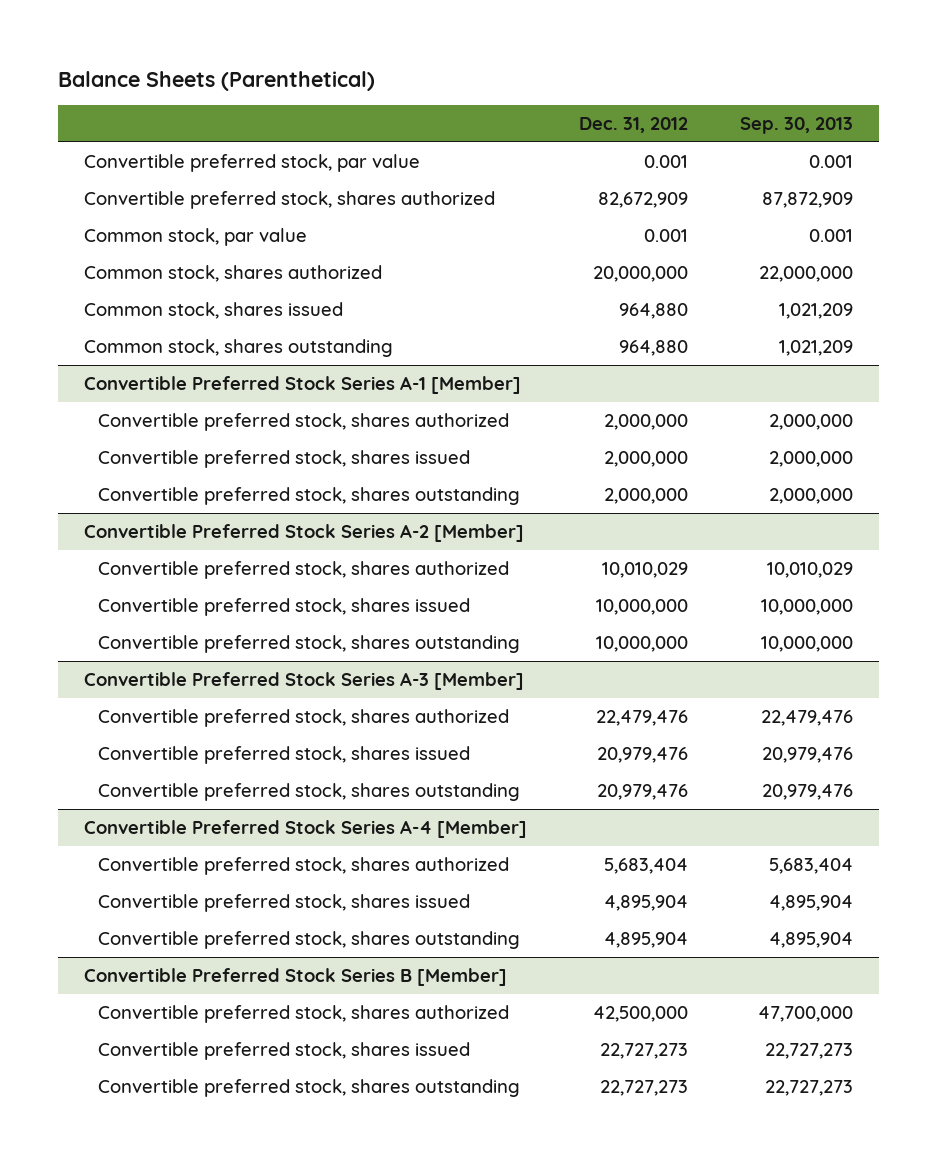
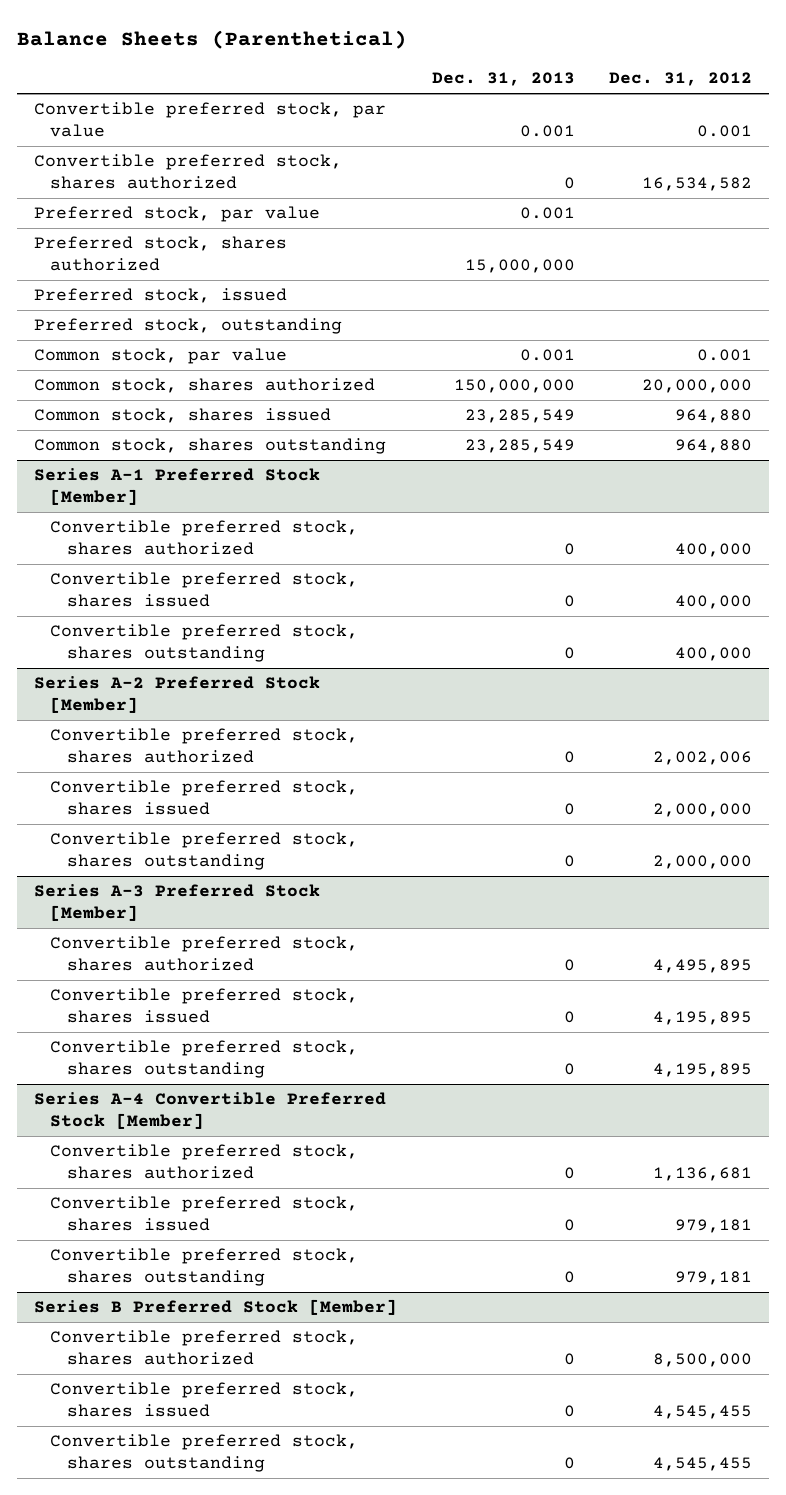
- | Dec. 31, 2012 | Sep. 30, 2013
+ | Dec. 31, 2013 | Dec. 31, 2012
- Convertible preferred stock, shares authorized | 82,672,909 | 87,872,909
+ Convertible preferred stock, shares authorized | 0 | 16,534,582
+ Preferred stock, par value | 0.001 |
+ Preferred stock, shares authorized | 15,000,000 |
+ Preferred stock, issued
+ Preferred stock, outstanding
- Convertible Preferred Stock Series A-1 [Member]
- Convertible preferred stock, shares authorized | 2,000,000 | 2,000,000
+ Series A-1 Preferred Stock [Member]
+ Convertible preferred stock, shares authorized | 0 | 400,000
+ Convertible preferred stock, shares issued | 0 | 400,000
+ Convertible preferred stock, shares outstanding | 0 | 400,000
+ Series A-2 Preferred Stock [Member]
+ Convertible preferred stock, shares authorized | 0 | 2,002,006
- Convertible Preferred Stock Series A-2 [Member]
- Convertible preferred stock, shares authorized | 10,010,029 | 10,010,029
- Convertible preferred stock, shares issued | 10,000,000 | 10,000,000
- Convertible preferred stock, shares outstanding | 10,000,000 | 10,000,000
- Convertible Preferred Stock Series A-3 [Member]
- Convertible preferred stock, shares authorized | 22,479,476 | 22,479,476
- Convertible preferred stock, shares issued | 20,979,476 | 20,979,476
- Convertible preferred stock, shares outstanding | 20,979,476 | 20,979,476
- Convertible Preferred Stock Series A-4 [Member]
- Convertible preferred stock, shares authorized | 5,683,404 | 5,683,404
- Convertible preferred stock, shares issued | 4,895,904 | 4,895,904
- Convertible preferred stock, shares outstanding | 4,895,904 | 4,895,904
- Convertible Preferred Stock Series B [Member]
- Convertible preferred stock, shares authorized | 42,500,000 | 47,700,000
- Convertible preferred stock, shares issued | 22,727,273 | 22,727,273
- Convertible preferred stock, shares outstanding | 22,727,273 | 22,727,273
+ Series A-3 Preferred Stock [Member]
+ Convertible preferred stock, shares authorized | 0 | 4,495,895
+ Convertible preferred stock, shares issued | 0 | 4,195,895
+ Convertible preferred stock, shares outstanding | 0 | 4,195,895
+ Series A-4 Convertible Preferred Stock [Member]
+ Convertible preferred stock, shares authorized | 0 | 1,136,681
+ Convertible preferred stock, shares issued | 0 | 979,181
+ Convertible preferred stock, shares outstanding | 0 | 979,181
+ Series B Preferred Stock [Member]
+ Convertible preferred stock, shares authorized | 0 | 8,500,000
+ Convertible preferred stock, shares issued | 0 | 4,545,455
+ Convertible preferred stock, shares outstanding | 0 | 4,545,455

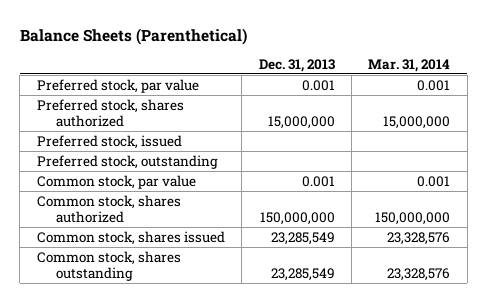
- | Dec. 31, 2013 | Dec. 31, 2012
+ | Dec. 31, 2013 | Mar. 31, 2014
- Convertible preferred stock, par value | 0.001 | 0.001
- Convertible preferred stock, shares authorized | 0 | 16,534,582
- Series A-1 Preferred Stock [Member]
- Convertible preferred stock, shares authorized | 0 | 400,000
- Convertible preferred stock, shares issued | 0 | 400,000
- Convertible preferred stock, shares outstanding | 0 | 400,000
- Series A-2 Preferred Stock [Member]
- Convertible preferred stock, shares authorized | 0 | 2,002,006
- Convertible preferred stock, shares issued | 0 | 2,000,000
- Convertible preferred stock, shares outstanding | 0 | 2,000,000
- Series A-3 Preferred Stock [Member]
- Convertible preferred stock, shares authorized | 0 | 4,495,895
- Convertible preferred stock, shares issued | 0 | 4,195,895
- Convertible preferred stock, shares outstanding | 0 | 4,195,895
- Series A-4 Convertible Preferred Stock [Member]
- Convertible preferred stock, shares authorized | 0 | 1,136,681
- Convertible preferred stock, shares issued | 0 | 979,181
- Convertible preferred stock, shares outstanding | 0 | 979,181
- Series B Preferred Stock [Member]
- Convertible preferred stock, shares authorized | 0 | 8,500,000
- Convertible preferred stock, shares issued | 0 | 4,545,455
- Convertible preferred stock, shares outstanding | 0 | 4,545,455

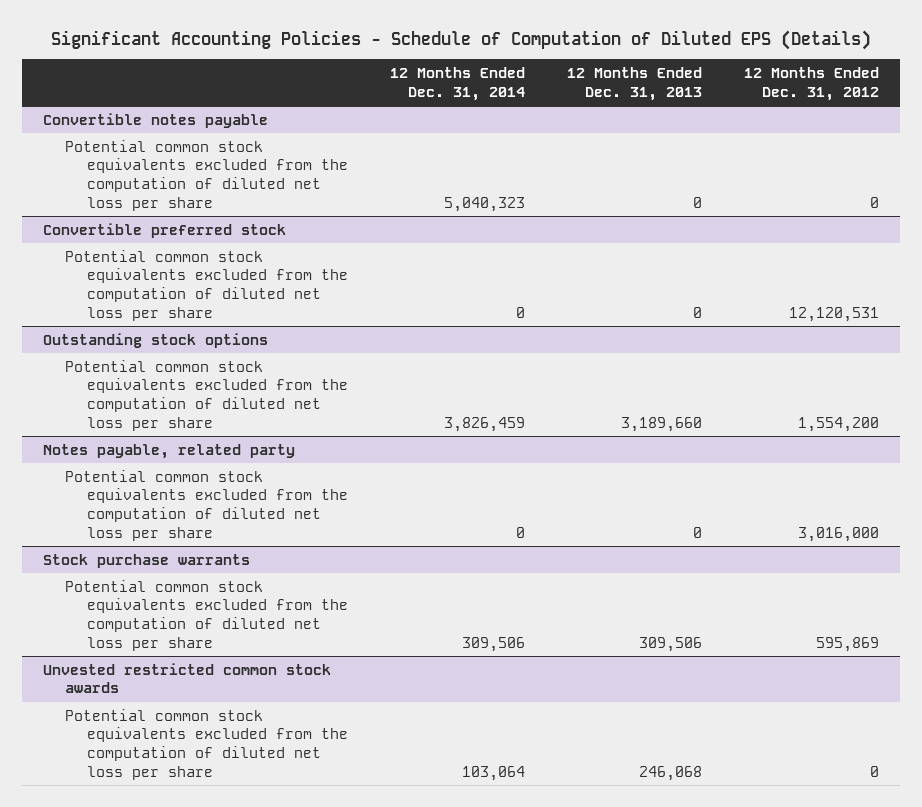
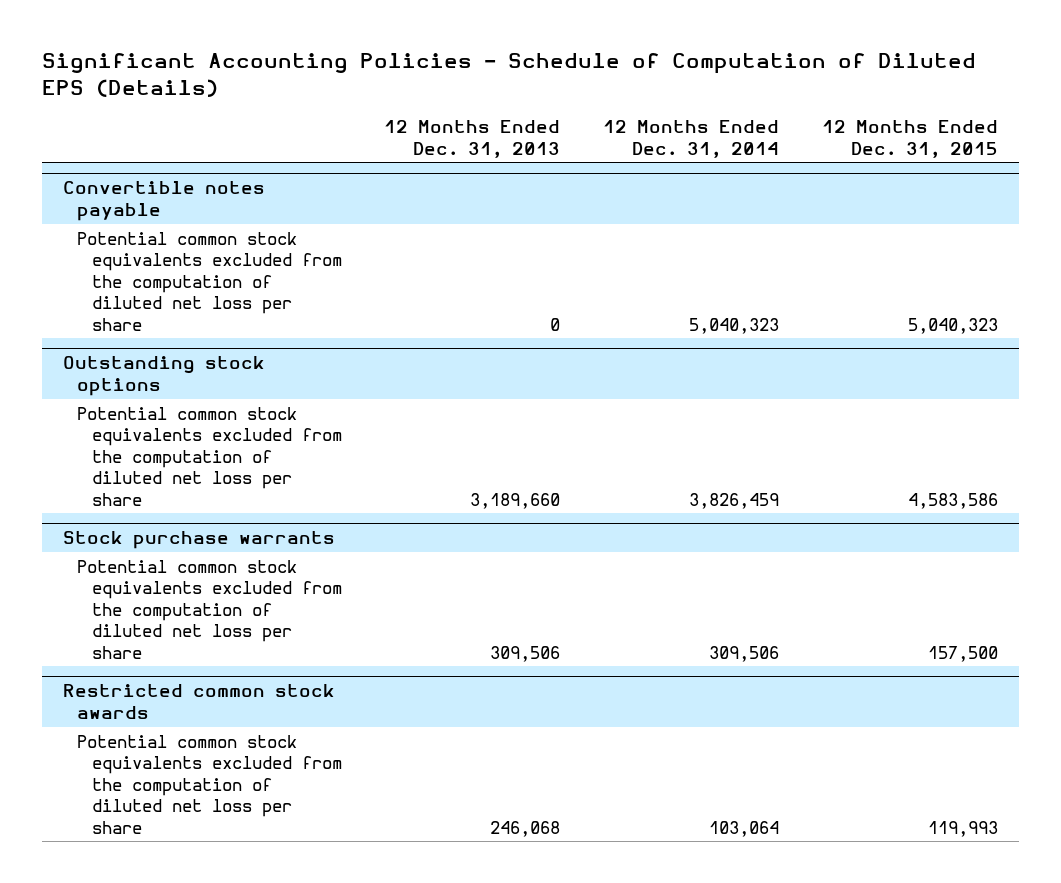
- | 12 Months Ended Dec. 31, 2014 | 12 Months Ended Dec. 31, 2013 | 12 Months Ended Dec. 31, 2012
+ | 12 Months Ended Dec. 31, 2013 | 12 Months Ended Dec. 31, 2014 | 12 Months Ended Dec. 31, 2015
- Convertible preferred stock
- Potential common stock equivalents excluded from the computation of diluted net loss per share | 0 | 0 | 12,120,531
- Notes payable, related party
- Potential common stock equivalents excluded from the computation of diluted net loss per share | 0 | 0 | 3,016,000
- Unvested restricted common stock awards
+ Restricted common stock awards

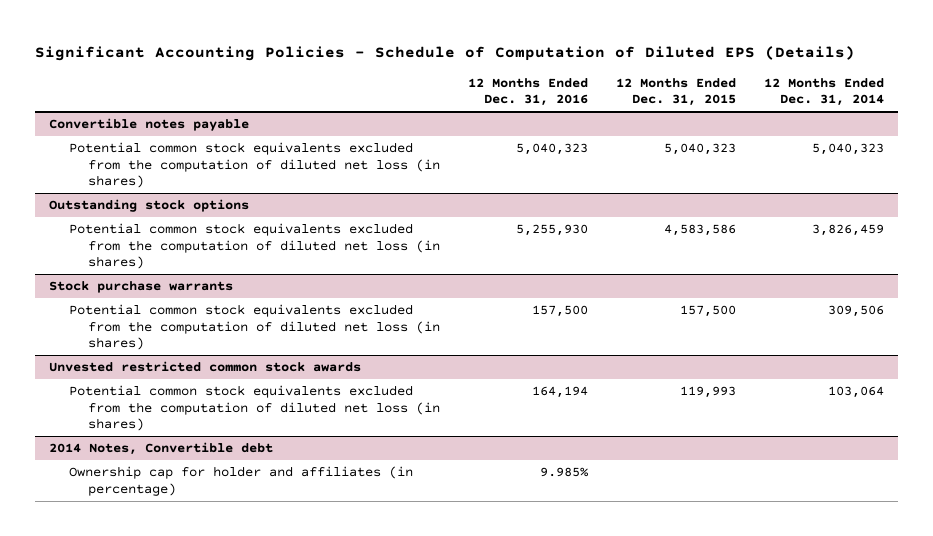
- | 12 Months Ended Dec. 31, 2013 | 12 Months Ended Dec. 31, 2014 | 12 Months Ended Dec. 31, 2015
+ | 12 Months Ended Dec. 31, 2016 | 12 Months Ended Dec. 31, 2015 | 12 Months Ended Dec. 31, 2014
@ Convertible notes payable
- Potential common stock equivalents excluded from the computation of diluted net loss per share | 0 | 5,040,323 | 5,040,323
+ Potential common stock equivalents excluded from the computation of diluted net loss (in shares) | 5,040,323 | 5,040,323 | 5,040,323
@ Outstanding stock options
- Potential common stock equivalents excluded from the computation of diluted net loss per share | 3,189,660 | 3,826,459 | 4,583,586
+ Potential common stock equivalents excluded from the computation of diluted net loss (in shares) | 5,255,930 | 4,583,586 | 3,826,459
@ Stock purchase warrants
- Potential common stock equivalents excluded from the computation of diluted net loss per share | 309,506 | 309,506 | 157,500
- Restricted common stock awards
- Potential common stock equivalents excluded from the computation of diluted net loss per share | 246,068 | 103,064 | 119,993
@ Stock purchase warrants
+ Potential common stock equivalents excluded from the computation of diluted net loss (in shares) | 157,500 | 157,500 | 309,506
+ Unvested restricted common stock awards
+ Potential common stock equivalents excluded from the computation of diluted net loss (in shares) | 164,194 | 119,993 | 103,064
+ 2014 Notes, Convertible debt
+ Ownership cap for holder and affiliates (in percentage) | 9.985% | |

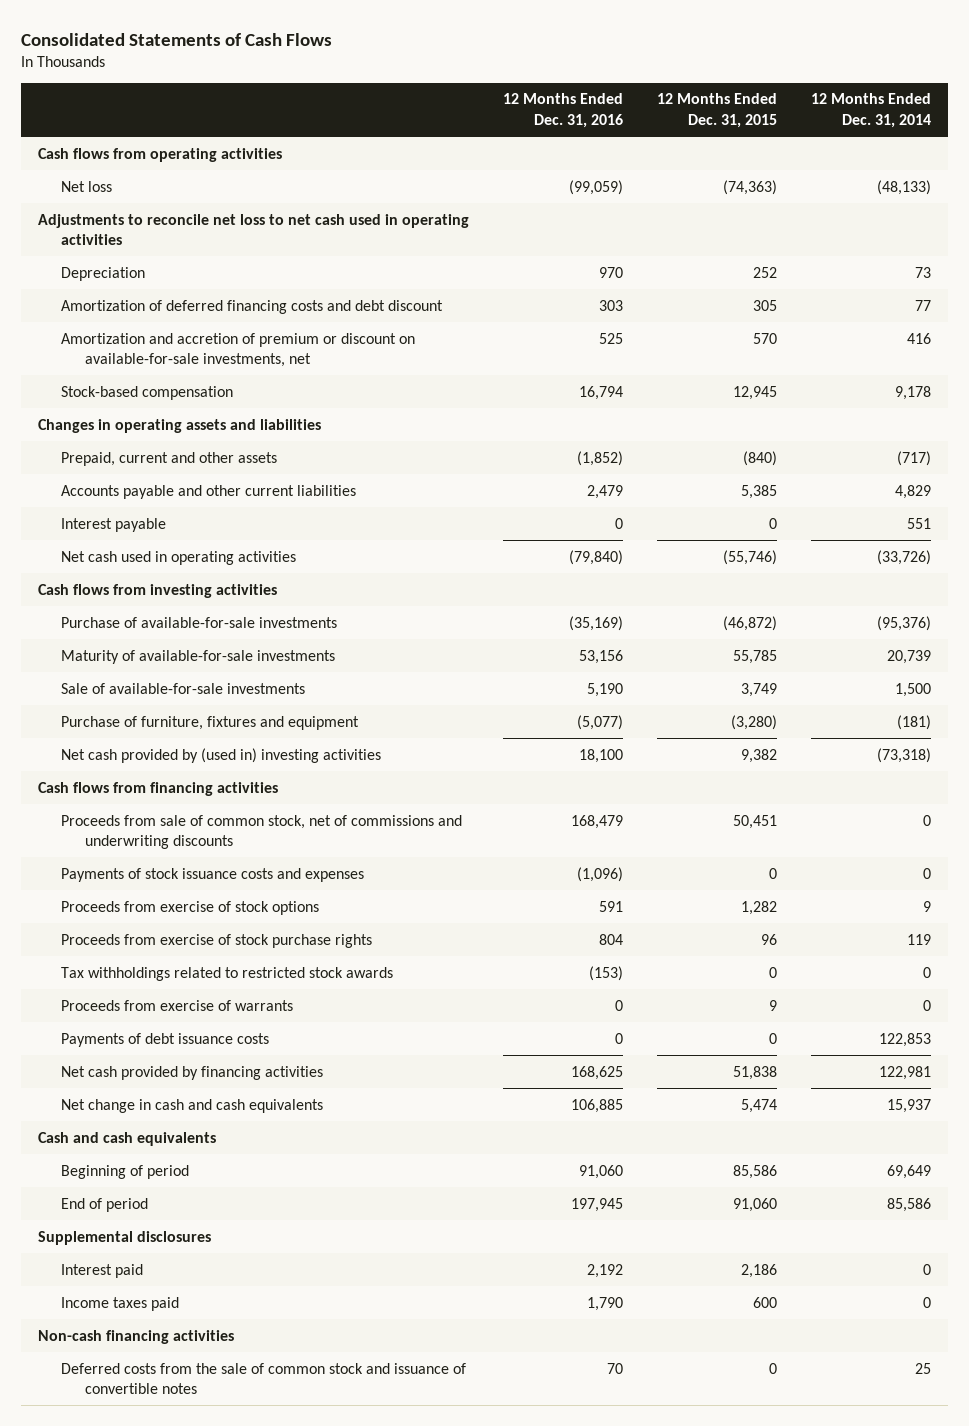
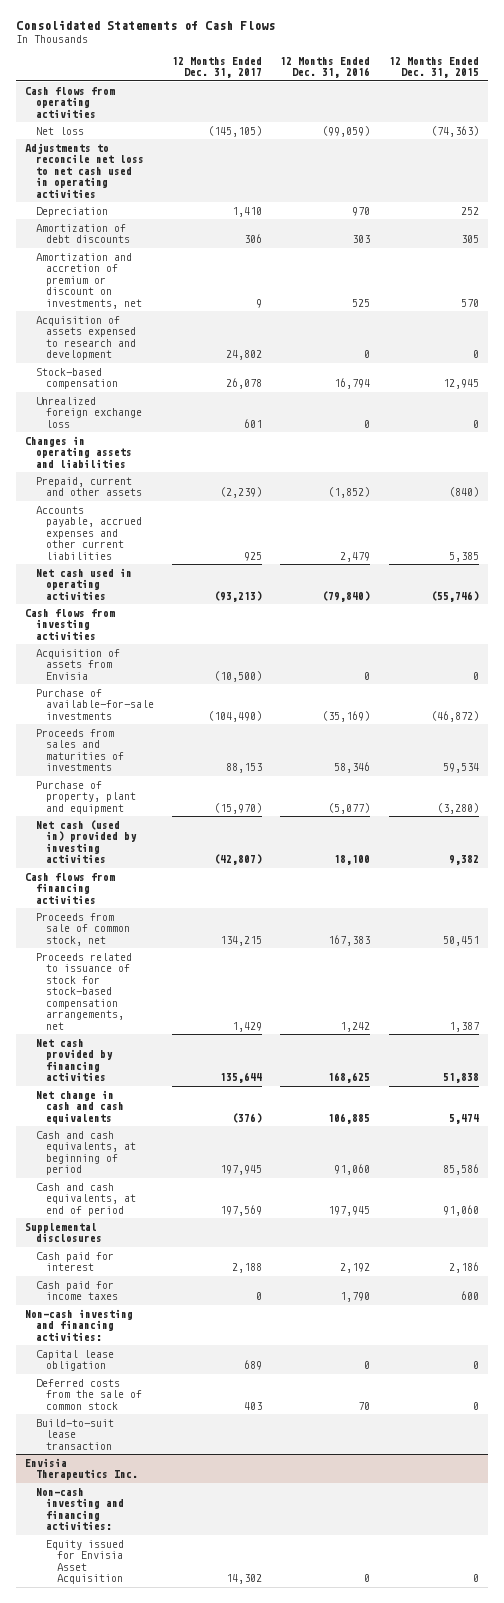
- | 12 Months Ended Dec. 31, 2016 | 12 Months Ended Dec. 31, 2015 | 12 Months Ended Dec. 31, 2014
+ | 12 Months Ended Dec. 31, 2017 | 12 Months Ended Dec. 31, 2016 | 12 Months Ended Dec. 31, 2015
- Amortization of deferred financing costs and debt discount | 303 | 305 | 77
- Amortization and accretion of premium or discount on available-for-sale investments, net | 525 | 570 | 416
+ Amortization of debt discounts | 306 | 303 | 305
+ Amortization and accretion of premium or discount on investments, net | 9 | 525 | 570
+ Acquisition of assets expensed to research and development | 24,802 | 0 | 0
+ Unrealized foreign exchange loss | 601 | 0 | 0
- Accounts payable and other current liabilities | 2,479 | 5,385 | 4,829
- Interest payable | 0 | 0 | 551
+ Accounts payable, accrued expenses and other current liabilities | 925 | 2,479 | 5,385
+ Acquisition of assets from Envisia | (10,500) | 0 | 0
- Maturity of available-for-sale investments | 53,156 | 55,785 | 20,739
- Sale of available-for-sale investments | 5,190 | 3,749 | 1,500
- Purchase of furniture, fixtures and equipment | (5,077) | (3,280) | (181)
- Net cash provided by (used in) investing activities | 18,100 | 9,382 | (73,318)
+ Proceeds from sales and maturities of investments | 88,153 | 58,346 | 59,534
+ Purchase of property, plant and equipment | (15,970) | (5,077) | (3,280)
+ Net cash (used in) provided by investing activities | (42,807) | 18,100 | 9,382
- Proceeds from sale of common stock, net of commissions and underwriting discounts | 168,479 | 50,451 | 0
- Payments of stock issuance costs and expenses | (1,096) | 0 | 0
- Proceeds from exercise of stock options | 591 | 1,282 | 9
- Proceeds from exercise of stock purchase rights | 804 | 96 | 119
- Tax withholdings related to restricted stock awards | (153) | 0 | 0
- Proceeds from exercise of warrants | 0 | 9 | 0
- Payments of debt issuance costs | 0 | 0 | 122,853
+ Proceeds from sale of common stock, net | 134,215 | 167,383 | 50,451
+ Proceeds related to issuance of stock for stock-based compensation arrangements, net | 1,429 | 1,242 | 1,387
- Cash and cash equivalents
- Beginning of period | 91,060 | 85,586 | 69,649
- End of period | 197,945 | 91,060 | 85,586
+ Cash and cash equivalents, at beginning of period | 197,945 | 91,060 | 85,586
+ Cash and cash equivalents, at end of period | 197,569 | 197,945 | 91,060
- Interest paid | 2,192 | 2,186 | 0
- Income taxes paid | 1,790 | 600 | 0
- Non-cash financing activities
- Deferred costs from the sale of common stock and issuance of convertible notes | 70 | 0 | 25
+ Cash paid for interest | 2,188 | 2,192 | 2,186
+ Cash paid for income taxes | 0 | 1,790 | 600
+ Non-cash investing and financing activities:
+ Capital lease obligation | 689 | 0 | 0
+ Deferred costs from the sale of common stock | 403 | 70 | 0
+ Build-to-suit lease transaction
+ Envisia Therapeutics Inc.
+ Non-cash investing and financing activities:
+ Equity issued for Envisia Asset Acquisition | 14,302 | 0 | 0

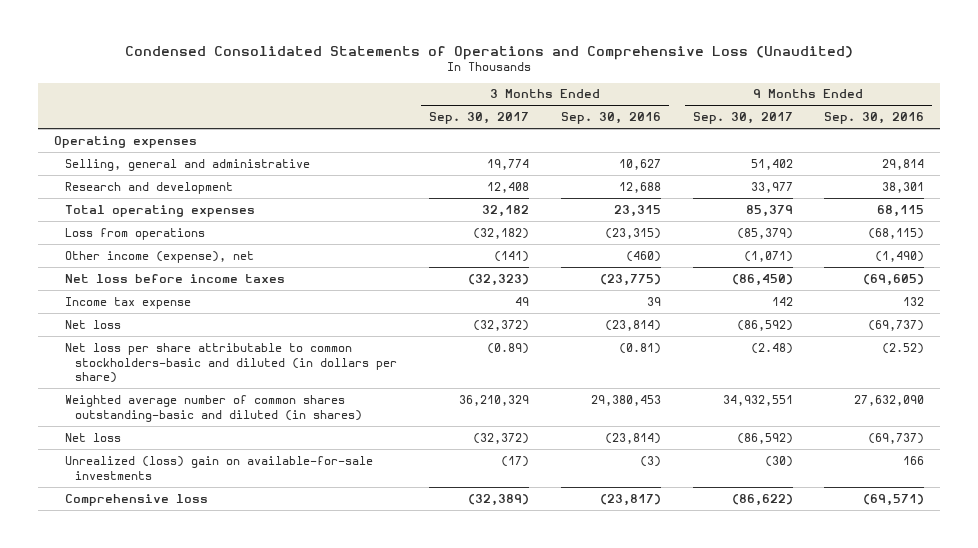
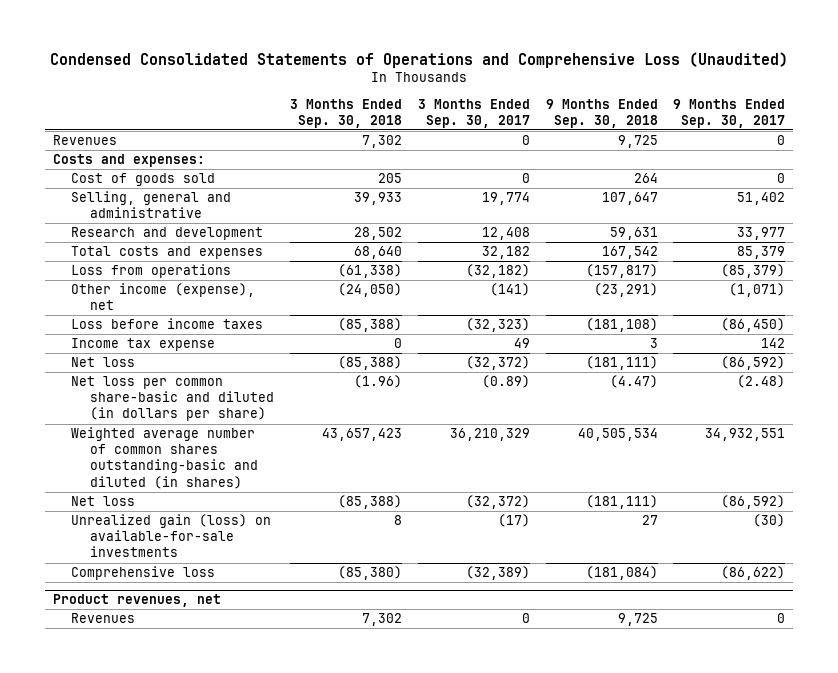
- | 3 Months Ended Sep. 30, 2017 | 3 Months Ended Sep. 30, 2016 | 9 Months Ended Sep. 30, 2017 | 9 Months Ended Sep. 30, 2016
+ | 3 Months Ended Sep. 30, 2018 | 3 Months Ended Sep. 30, 2017 | 9 Months Ended Sep. 30, 2018 | 9 Months Ended Sep. 30, 2017
- Operating expenses
+ Revenues | 7,302 | 0 | 9,725 | 0
+ Costs and expenses:
+ Cost of goods sold | 205 | 0 | 264 | 0
- Total operating expenses | 32,182 | 23,315 | 85,379 | 68,115
+ Total costs and expenses | 68,640 | 32,182 | 167,542 | 85,379
- Net loss before income taxes | (32,323) | (23,775) | (86,450) | (69,605)
+ Loss before income taxes | (85,388) | (32,323) | (181,108) | (86,450)
- Net loss per share attributable to common stockholders-basic and diluted (in dollars per share) | (0.89) | (0.81) | (2.48) | (2.52)
+ Net loss per common share-basic and diluted (in dollars per share) | (1.96) | (0.89) | (4.47) | (2.48)
- Unrealized (loss) gain on available-for-sale investments | (17) | (3) | (30) | 166
+ Unrealized gain (loss) on available-for-sale investments | 8 | (17) | 27 | (30)
+ Product revenues, net
+ Revenues | 7,302 | 0 | 9,725 | 0

